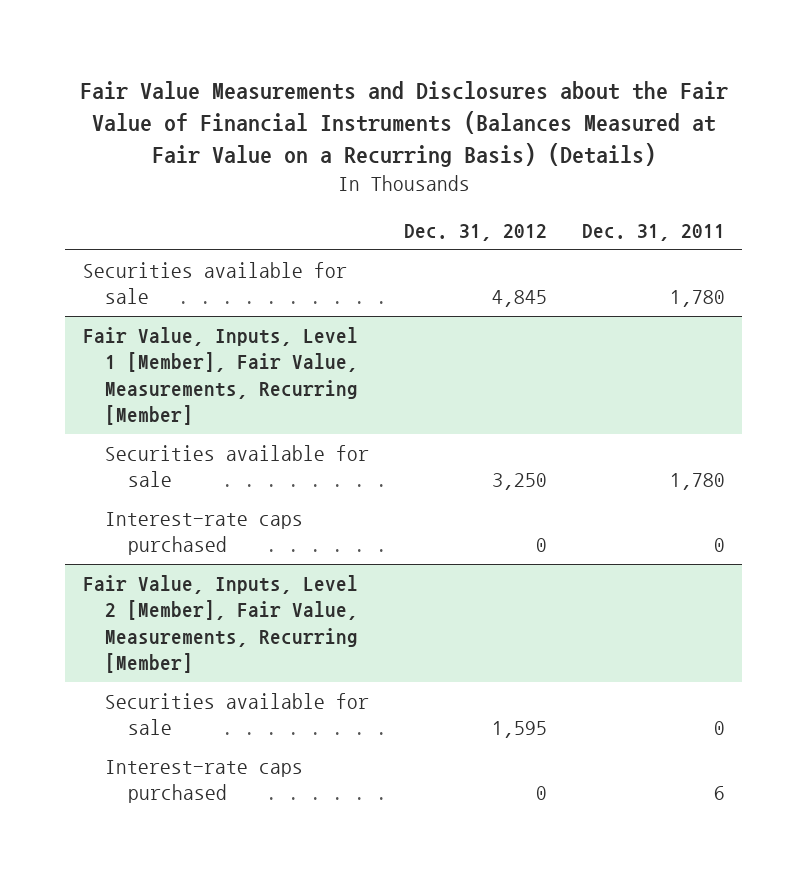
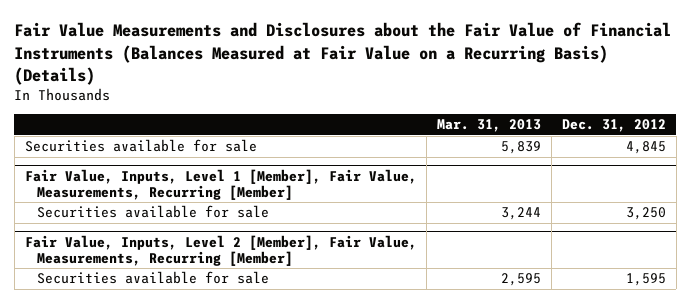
- | Dec. 31, 2012 | Dec. 31, 2011
+ | Mar. 31, 2013 | Dec. 31, 2012
@ Fair Value, Inputs, Level 1 [Member], Fair Value, Measurements, Recurring [Member]
- Interest-rate caps purchased | 0 | 0
@ Fair Value, Inputs, Level 2 [Member], Fair Value, Measurements, Recurring [Member]
- Interest-rate caps purchased | 0 | 6

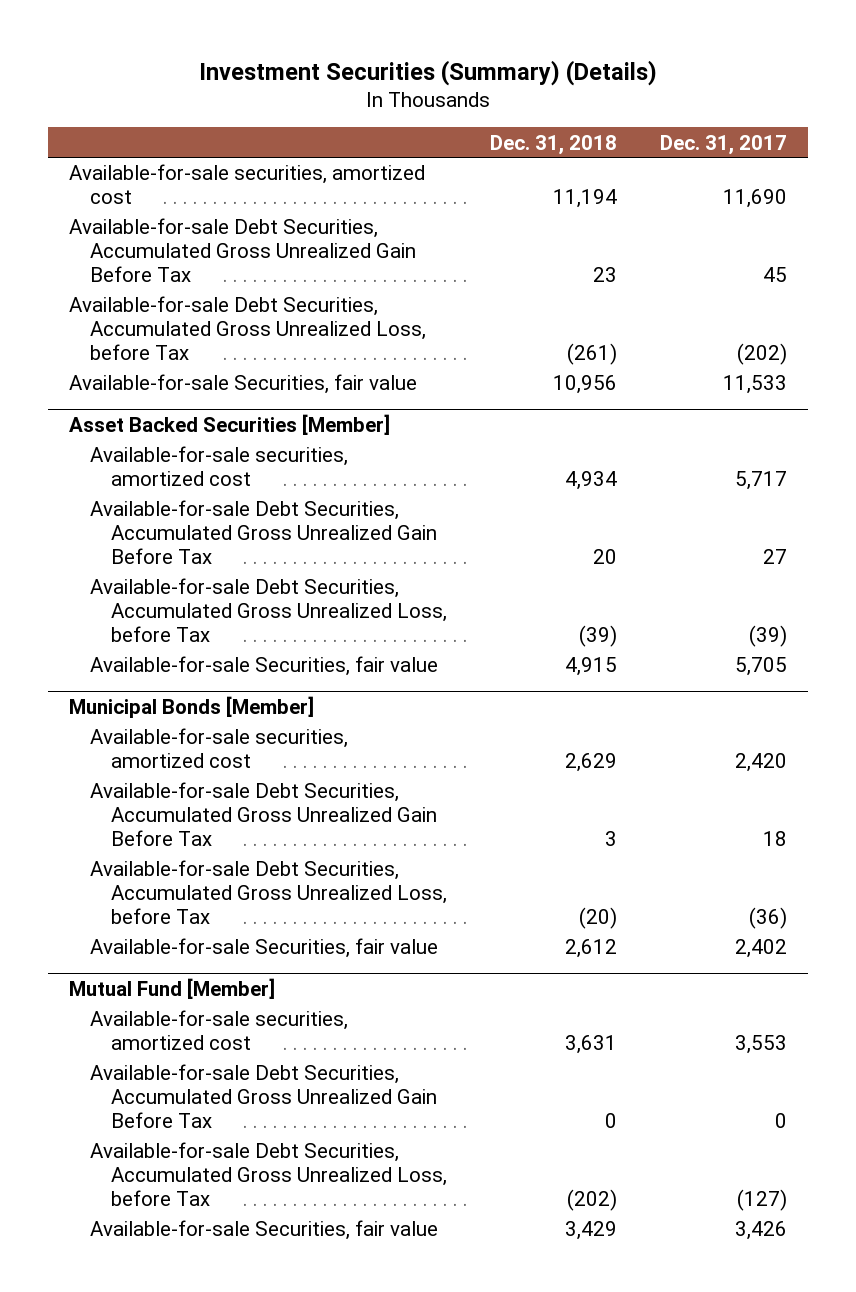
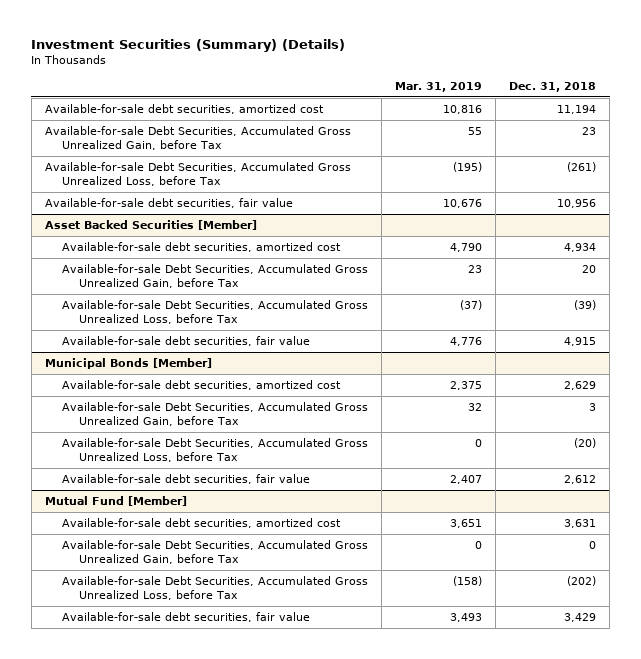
- | Dec. 31, 2018 | Dec. 31, 2017
+ | Mar. 31, 2019 | Dec. 31, 2018
- Available-for-sale securities, amortized cost | 11,194 | 11,690
- Available-for-sale Debt Securities, Accumulated Gross Unrealized Gain Before Tax | 23 | 45
+ Available-for-sale debt securities, amortized cost | 10,816 | 11,194
+ Available-for-sale Debt Securities, Accumulated Gross Unrealized Gain, before Tax | 55 | 23
- Available-for-sale Securities, fair value | 10,956 | 11,533
+ Available-for-sale debt securities, fair value | 10,676 | 10,956
@ Asset Backed Securities [Member]
- Available-for-sale securities, amortized cost | 4,934 | 5,717
- Available-for-sale Debt Securities, Accumulated Gross Unrealized Gain Before Tax | 20 | 27
+ Available-for-sale debt securities, amortized cost | 4,790 | 4,934
+ Available-for-sale Debt Securities, Accumulated Gross Unrealized Gain, before Tax | 23 | 20
- Available-for-sale Securities, fair value | 4,915 | 5,705
+ Available-for-sale debt securities, fair value | 4,776 | 4,915
@ Municipal Bonds [Member]
- Available-for-sale securities, amortized cost | 2,629 | 2,420
- Available-for-sale Debt Securities, Accumulated Gross Unrealized Gain Before Tax | 3 | 18
+ Available-for-sale debt securities, amortized cost | 2,375 | 2,629
+ Available-for-sale Debt Securities, Accumulated Gross Unrealized Gain, before Tax | 32 | 3
- Available-for-sale Securities, fair value | 2,612 | 2,402
+ Available-for-sale debt securities, fair value | 2,407 | 2,612
@ Mutual Fund [Member]
- Available-for-sale securities, amortized cost | 3,631 | 3,553
- Available-for-sale Debt Securities, Accumulated Gross Unrealized Gain Before Tax | 0 | 0
+ Available-for-sale debt securities, amortized cost | 3,651 | 3,631
+ Available-for-sale Debt Securities, Accumulated Gross Unrealized Gain, before Tax | 0 | 0
- Available-for-sale Securities, fair value | 3,429 | 3,426
+ Available-for-sale debt securities, fair value | 3,493 | 3,429

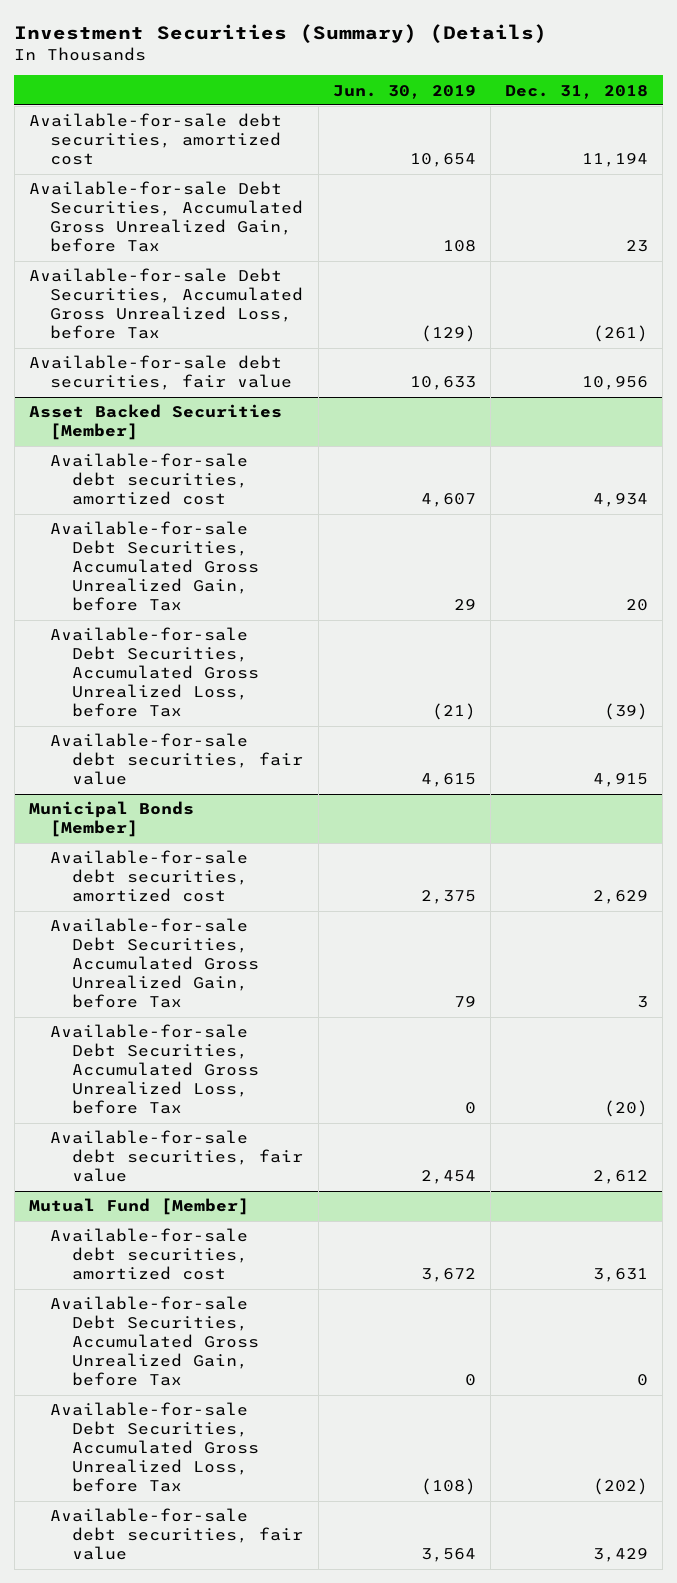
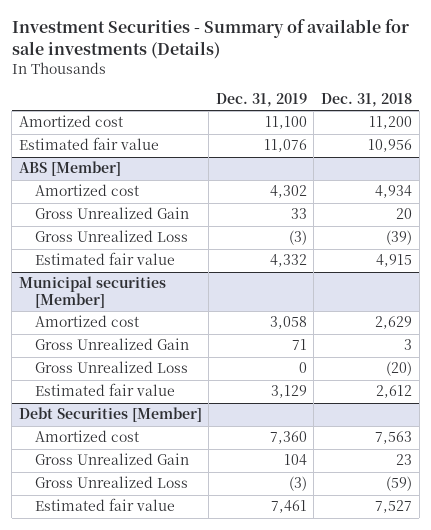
- Investment Securities (Summary) (Details)
+ Investment Securities - Summary of available for sale investments (Details)
- | Jun. 30, 2019 | Dec. 31, 2018
+ | Dec. 31, 2019 | Dec. 31, 2018
- Available-for-sale debt securities, amortized cost | 10,654 | 11,194
- Available-for-sale Debt Securities, Accumulated Gross Unrealized Gain, before Tax | 108 | 23
- Available-for-sale Debt Securities, Accumulated Gross Unrealized Loss, before Tax | (129) | (261)
- Available-for-sale debt securities, fair value | 10,633 | 10,956
- Asset Backed Securities [Member]
- Available-for-sale debt securities, amortized cost | 4,607 | 4,934
- Available-for-sale Debt Securities, Accumulated Gross Unrealized Gain, before Tax | 29 | 20
- Available-for-sale Debt Securities, Accumulated Gross Unrealized Loss, before Tax | (21) | (39)
- Available-for-sale debt securities, fair value | 4,615 | 4,915
- Municipal Bonds [Member]
- Available-for-sale debt securities, amortized cost | 2,375 | 2,629
- Available-for-sale Debt Securities, Accumulated Gross Unrealized Gain, before Tax | 79 | 3
- Available-for-sale Debt Securities, Accumulated Gross Unrealized Loss, before Tax | 0 | (20)
- Available-for-sale debt securities, fair value | 2,454 | 2,612
- Mutual Fund [Member]
- Available-for-sale debt securities, amortized cost | 3,672 | 3,631
- Available-for-sale Debt Securities, Accumulated Gross Unrealized Gain, before Tax | 0 | 0
- Available-for-sale Debt Securities, Accumulated Gross Unrealized Loss, before Tax | (108) | (202)
- Available-for-sale debt securities, fair value | 3,564 | 3,429
+ Amortized cost | 11,100 | 11,200
+ Estimated fair value | 11,076 | 10,956
+ ABS [Member]
+ Amortized cost | 4,302 | 4,934
+ Gross Unrealized Gain | 33 | 20
+ Gross Unrealized Loss | (3) | (39)
+ Estimated fair value | 4,332 | 4,915
+ Municipal securities [Member]
+ Amortized cost | 3,058 | 2,629
+ Gross Unrealized Gain | 71 | 3
+ Gross Unrealized Loss | 0 | (20)
+ Estimated fair value | 3,129 | 2,612
+ Debt Securities [Member]
+ Amortized cost | 7,360 | 7,563
+ Gross Unrealized Gain | 104 | 23
+ Gross Unrealized Loss | (3) | (59)
+ Estimated fair value | 7,461 | 7,527

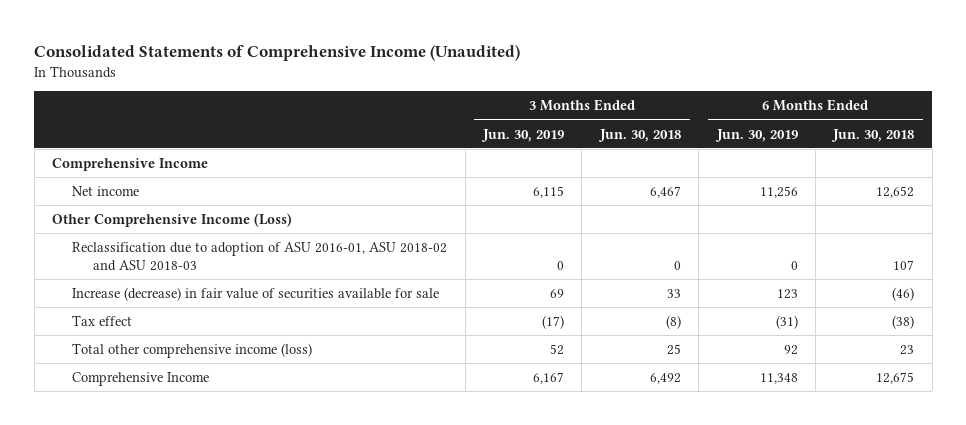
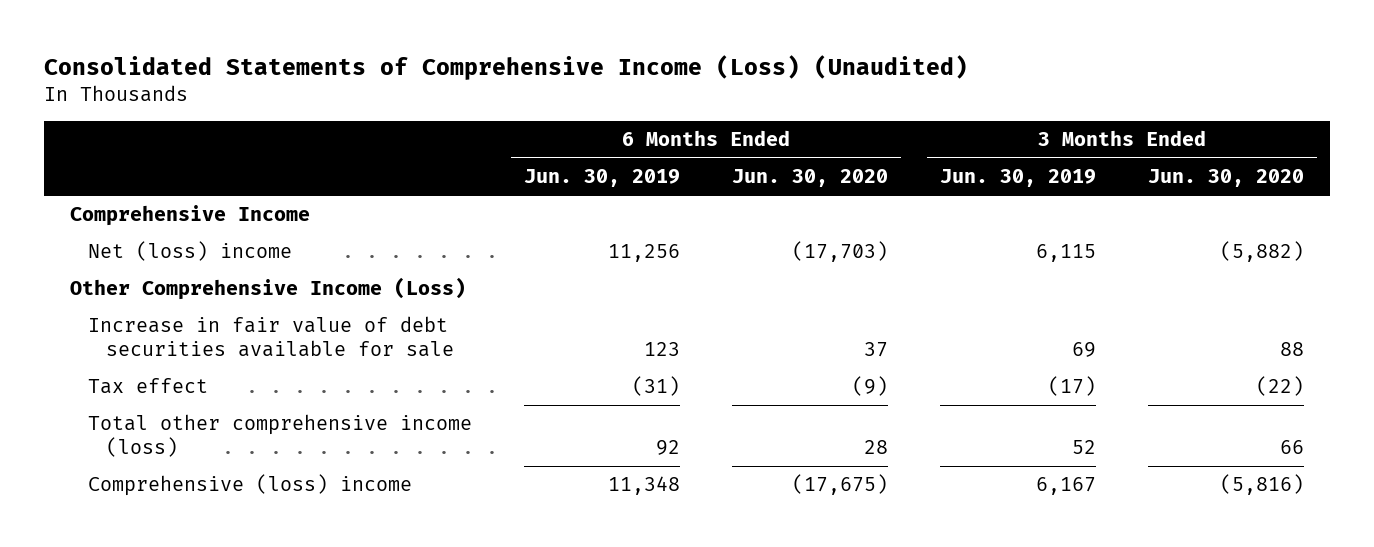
- Consolidated Statements of Comprehensive Income (Unaudited)
+ Consolidated Statements of Comprehensive Income (Loss) (Unaudited)
- | 3 Months Ended Jun. 30, 2019 | 3 Months Ended Jun. 30, 2018 | 6 Months Ended Jun. 30, 2019 | 6 Months Ended Jun. 30, 2018
+ | 6 Months Ended Jun. 30, 2019 | 6 Months Ended Jun. 30, 2020 | 3 Months Ended Jun. 30, 2019 | 3 Months Ended Jun. 30, 2020
- Net income | 6,115 | 6,467 | 11,256 | 12,652
+ Net (loss) income | 11,256 | (17,703) | 6,115 | (5,882)
- Reclassification due to adoption of ASU 2016-01, ASU 2018-02 and ASU 2018-03 | 0 | 0 | 0 | 107
- Increase (decrease) in fair value of securities available for sale | 69 | 33 | 123 | (46)
+ Increase in fair value of debt securities available for sale | 123 | 37 | 69 | 88
- Comprehensive Income | 6,167 | 6,492 | 11,348 | 12,675
+ Comprehensive (loss) income | 11,348 | (17,675) | 6,167 | (5,816)

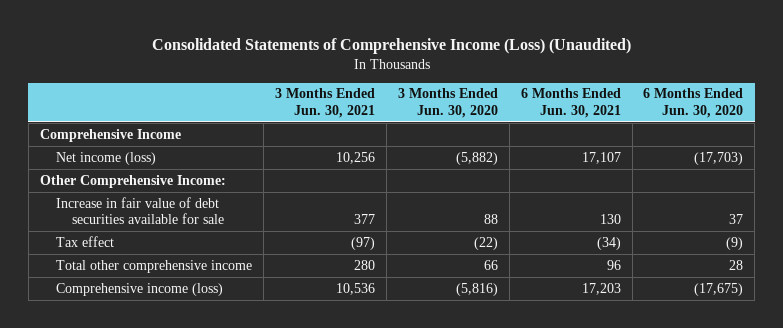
- | 6 Months Ended Jun. 30, 2019 | 6 Months Ended Jun. 30, 2020 | 3 Months Ended Jun. 30, 2019 | 3 Months Ended Jun. 30, 2020
+ | 3 Months Ended Jun. 30, 2021 | 3 Months Ended Jun. 30, 2020 | 6 Months Ended Jun. 30, 2021 | 6 Months Ended Jun. 30, 2020
- Net (loss) income | 11,256 | (17,703) | 6,115 | (5,882)
- Other Comprehensive Income (Loss)
+ Net income (loss) | 10,256 | (5,882) | 17,107 | (17,703)
+ Other Comprehensive Income:
- Total other comprehensive income (loss) | 92 | 28 | 52 | 66
- Comprehensive (loss) income | 11,348 | (17,675) | 6,167 | (5,816)
+ Total other comprehensive income | 280 | 66 | 96 | 28
+ Comprehensive income (loss) | 10,536 | (5,816) | 17,203 | (17,675)

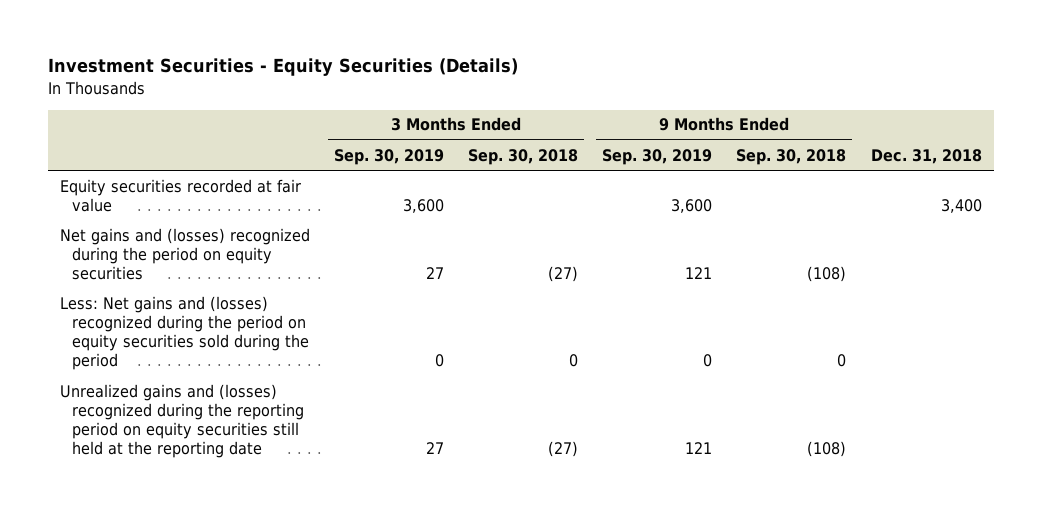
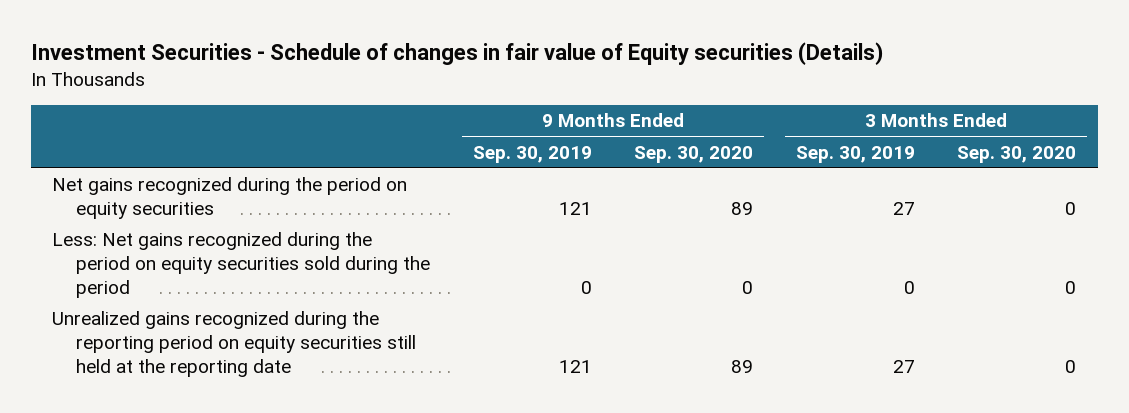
- Investment Securities - Equity Securities (Details)
+ Investment Securities - Schedule of changes in fair value of Equity securities (Details)
- | 3 Months Ended Sep. 30, 2019 | 3 Months Ended Sep. 30, 2018 | 9 Months Ended Sep. 30, 2019 | 9 Months Ended Sep. 30, 2018 | Dec. 31, 2018
+ | 9 Months Ended Sep. 30, 2019 | 9 Months Ended Sep. 30, 2020 | 3 Months Ended Sep. 30, 2019 | 3 Months Ended Sep. 30, 2020
- Equity securities recorded at fair value | 3,600 | | 3,600 | | 3,400
- Net gains and (losses) recognized during the period on equity securities | 27 | (27) | 121 | (108) |
- Less: Net gains and (losses) recognized during the period on equity securities sold during the period | 0 | 0 | 0 | 0 |
- Unrealized gains and (losses) recognized during the reporting period on equity securities still held at the reporting date | 27 | (27) | 121 | (108) |
+ Net gains recognized during the period on equity securities | 121 | 89 | 27 | 0
+ Less: Net gains recognized during the period on equity securities sold during the period | 0 | 0 | 0 | 0
+ Unrealized gains recognized during the reporting period on equity securities still held at the reporting date | 121 | 89 | 27 | 0

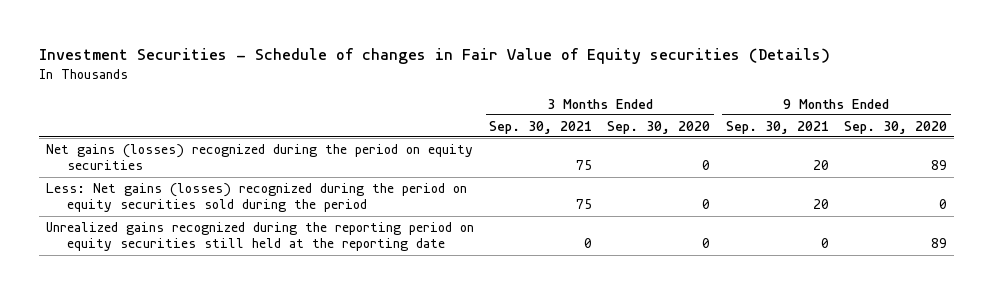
- Investment Securities - Schedule of changes in fair value of Equity securities (Details)
+ Investment Securities - Schedule of changes in Fair Value of Equity securities (Details)
- | 9 Months Ended Sep. 30, 2019 | 9 Months Ended Sep. 30, 2020 | 3 Months Ended Sep. 30, 2019 | 3 Months Ended Sep. 30, 2020
+ | 3 Months Ended Sep. 30, 2021 | 3 Months Ended Sep. 30, 2020 | 9 Months Ended Sep. 30, 2021 | 9 Months Ended Sep. 30, 2020
- Net gains recognized during the period on equity securities | 121 | 89 | 27 | 0
- Less: Net gains recognized during the period on equity securities sold during the period | 0 | 0 | 0 | 0
+ Net gains (losses) recognized during the period on equity securities | 75 | 0 | 20 | 89
+ Less: Net gains (losses) recognized during the period on equity securities sold during the period | 75 | 0 | 20 | 0

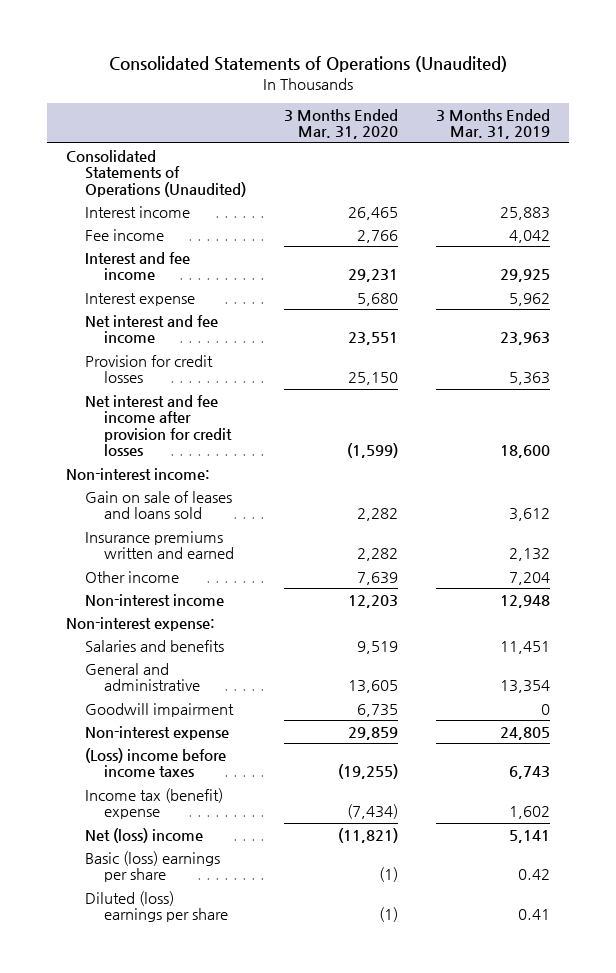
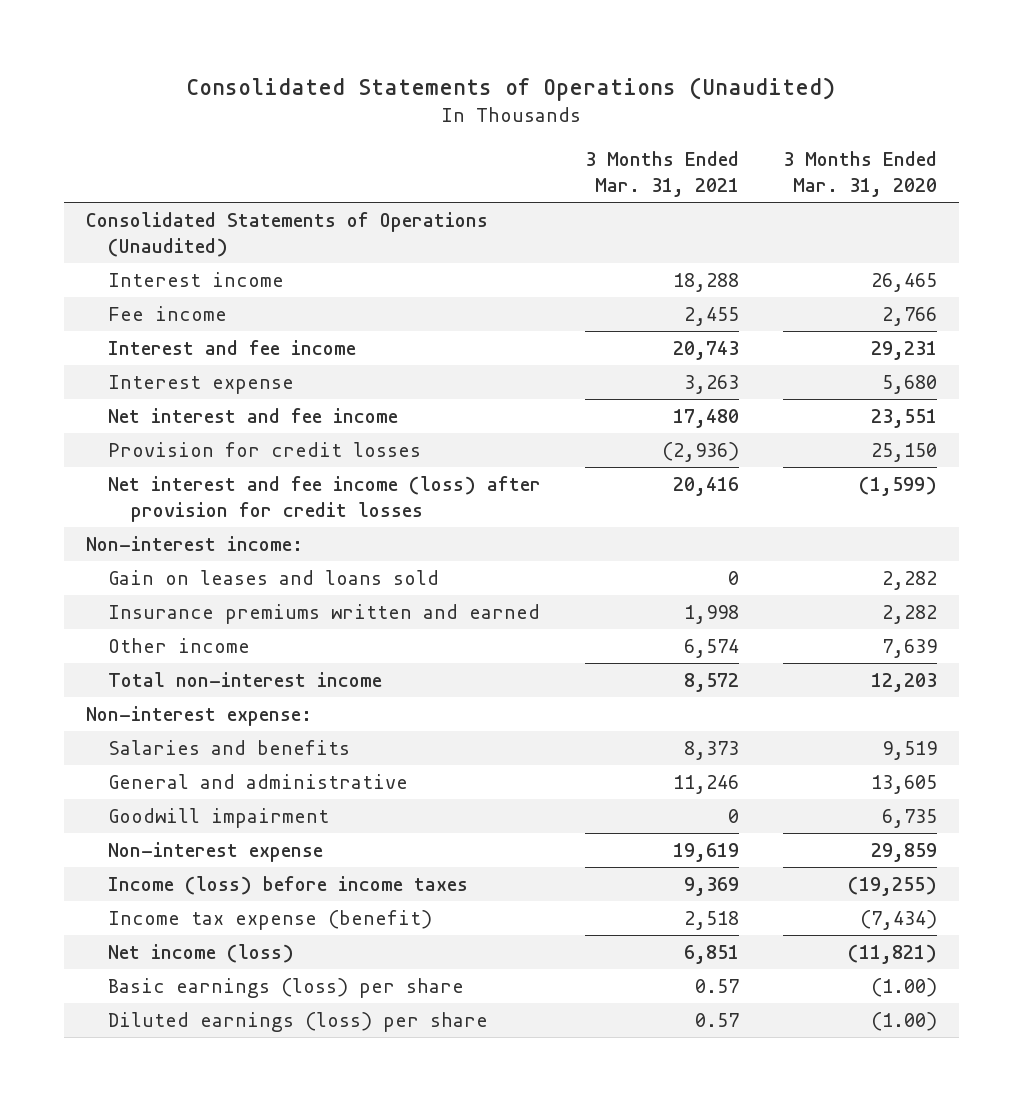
- | 3 Months Ended Mar. 31, 2020 | 3 Months Ended Mar. 31, 2019
+ | 3 Months Ended Mar. 31, 2021 | 3 Months Ended Mar. 31, 2020
- Net interest and fee income after provision for credit losses | (1,599) | 18,600
+ Net interest and fee income (loss) after provision for credit losses | 20,416 | (1,599)
- Gain on sale of leases and loans sold | 2,282 | 3,612
+ Gain on leases and loans sold | 0 | 2,282
- Non-interest income | 12,203 | 12,948
+ Total non-interest income | 8,572 | 12,203
- (Loss) income before income taxes | (19,255) | 6,743
- Income tax (benefit) expense | (7,434) | 1,602
- Net (loss) income | (11,821) | 5,141
- Basic (loss) earnings per share | (1) | 0.42
- Diluted (loss) earnings per share | (1) | 0.41
+ Income (loss) before income taxes | 9,369 | (19,255)
+ Income tax expense (benefit) | 2,518 | (7,434)
+ Net income (loss) | 6,851 | (11,821)
+ Basic earnings (loss) per share | 0.57 | (1.00)
+ Diluted earnings (loss) per share | 0.57 | (1.00)

